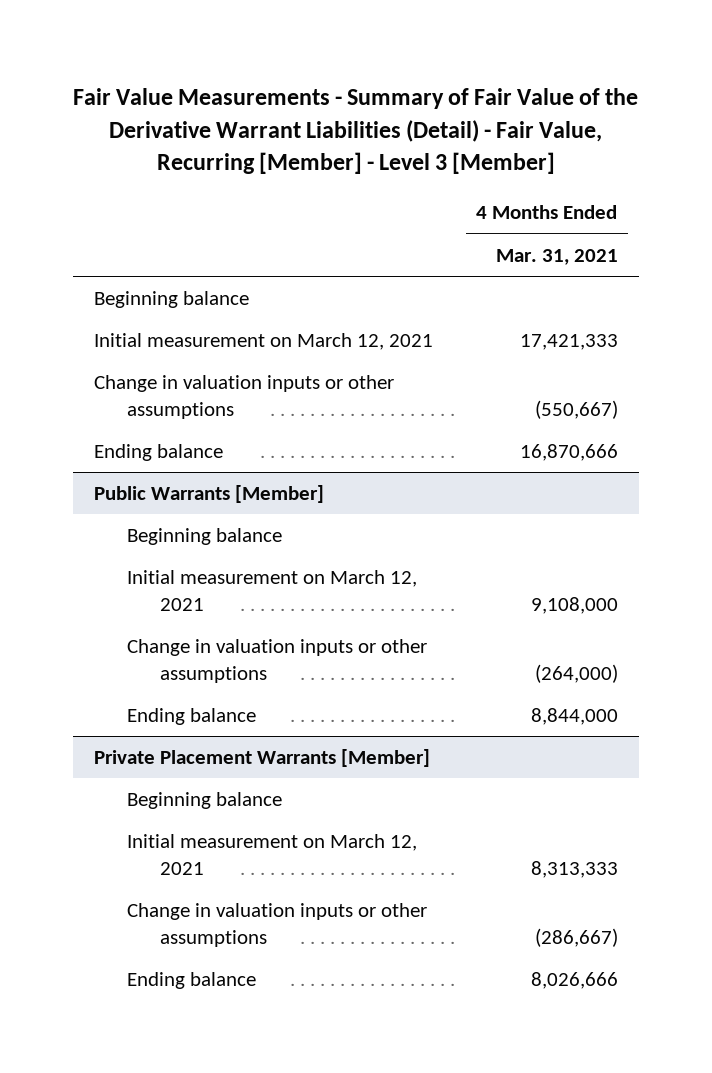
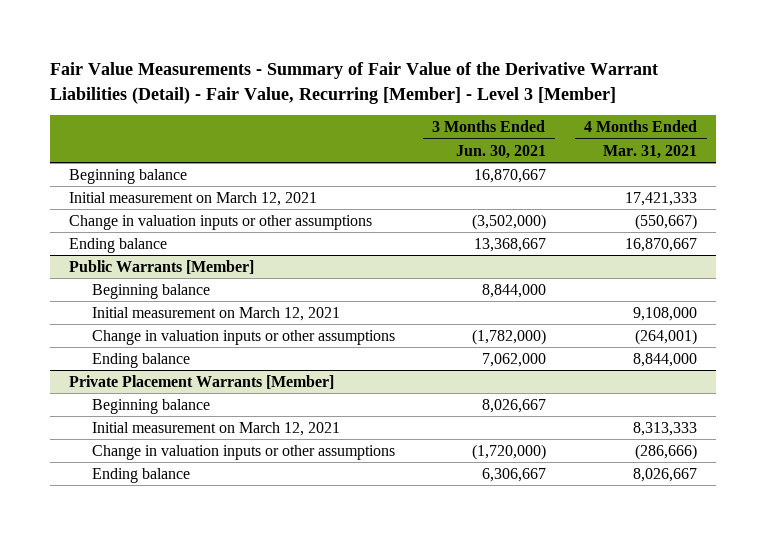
- | 4 Months Ended Mar. 31, 2021
+ | 3 Months Ended Jun. 30, 2021 | 4 Months Ended Mar. 31, 2021
- Ending balance | 16,870,666
+ Ending balance | 13,368,667 | 16,870,667
@ Public Warrants [Member]
- Change in valuation inputs or other assumptions | (264,000)
+ Change in valuation inputs or other assumptions | (1,782,000) | (264,001)
@ Private Placement Warrants [Member]
- Change in valuation inputs or other assumptions | (286,667)
- Ending balance | 8,026,666
+ Change in valuation inputs or other assumptions | (1,720,000) | (286,666)
+ Ending balance | 6,306,667 | 8,026,667

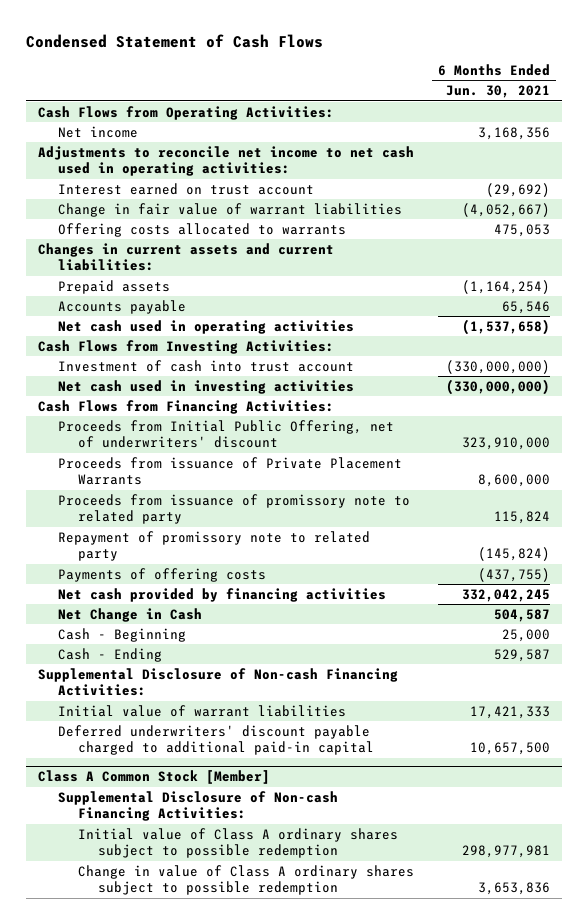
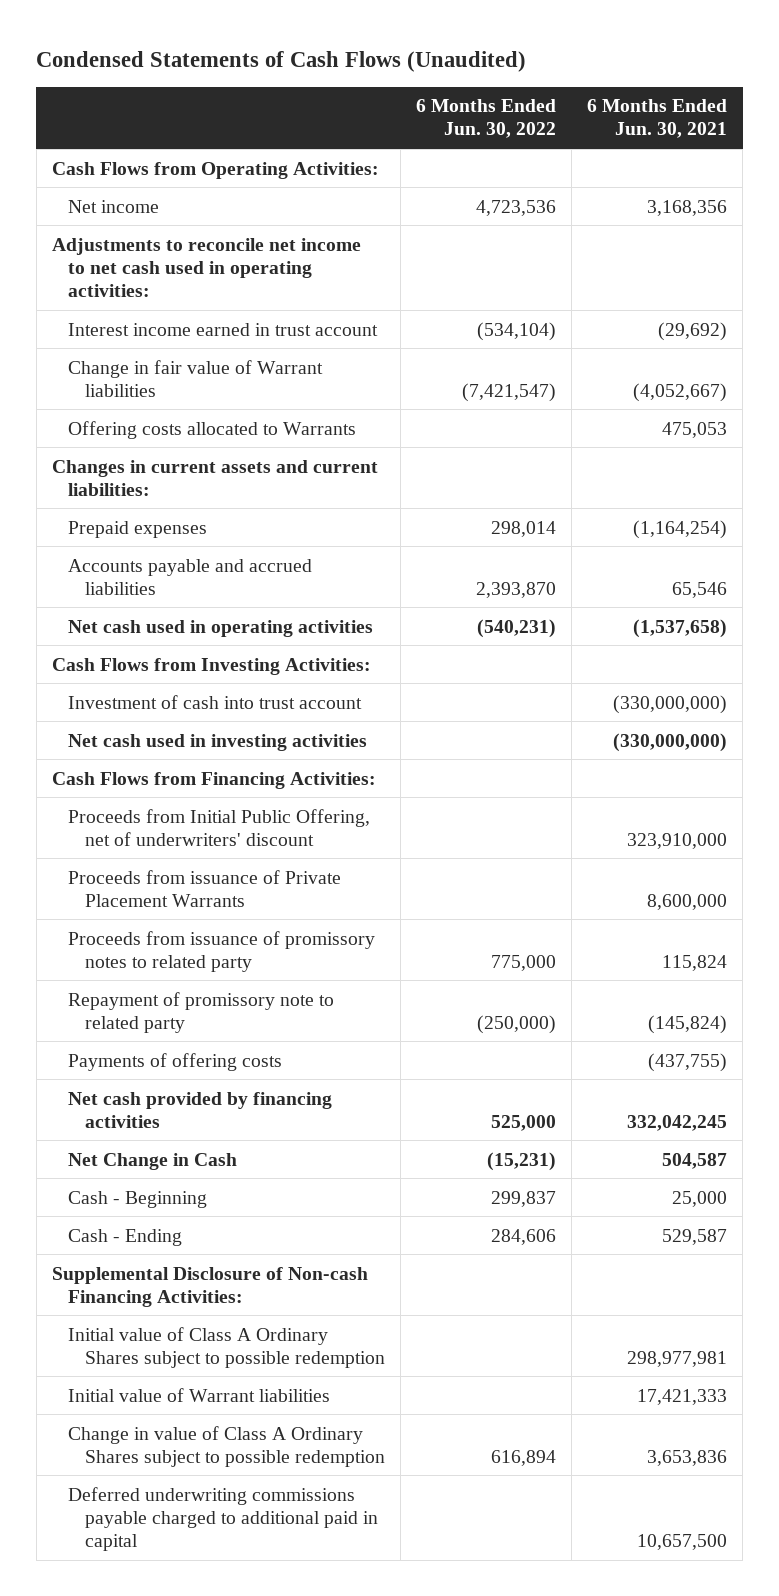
- Condensed Statement of Cash Flows
+ Condensed Statements of Cash Flows (Unaudited)
- | 6 Months Ended Jun. 30, 2021
+ | 6 Months Ended Jun. 30, 2022 | 6 Months Ended Jun. 30, 2021
- Interest earned on trust account | (29,692)
- Change in fair value of warrant liabilities | (4,052,667)
- Offering costs allocated to warrants | 475,053
+ Interest income earned in trust account | (534,104) | (29,692)
+ Change in fair value of Warrant liabilities | (7,421,547) | (4,052,667)
+ Offering costs allocated to Warrants | | 475,053
- Prepaid assets | (1,164,254)
- Accounts payable | 65,546
+ Prepaid expenses | 298,014 | (1,164,254)
+ Accounts payable and accrued liabilities | 2,393,870 | 65,546
- Proceeds from issuance of promissory note to related party | 115,824
+ Proceeds from issuance of promissory notes to related party | 775,000 | 115,824
- Initial value of warrant liabilities | 17,421,333
- Deferred underwriters' discount payable charged to additional paid-in capital | 10,657,500
- Class A Common Stock [Member]
- Supplemental Disclosure of Non-cash Financing Activities:
- Initial value of Class A ordinary shares subject to possible redemption | 298,977,981
- Change in value of Class A ordinary shares subject to possible redemption | 3,653,836
+ Initial value of Class A Ordinary Shares subject to possible redemption | | 298,977,981
+ Initial value of Warrant liabilities | | 17,421,333
+ Change in value of Class A Ordinary Shares subject to possible redemption | 616,894 | 3,653,836
+ Deferred underwriting commissions payable charged to additional paid in capital | | 10,657,500

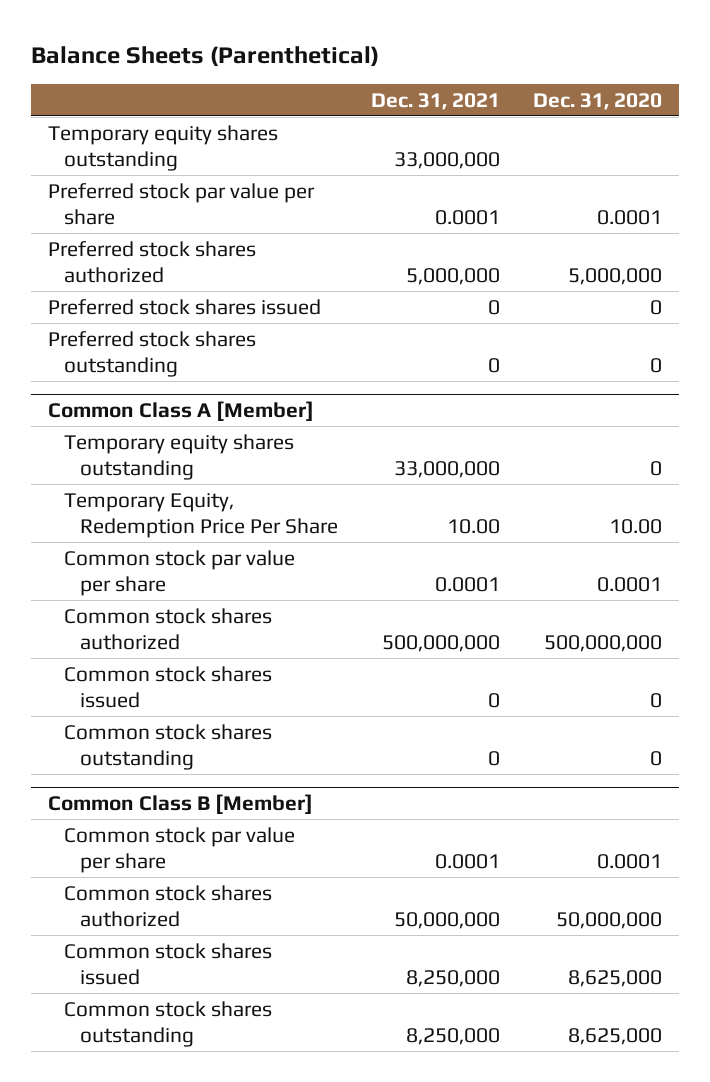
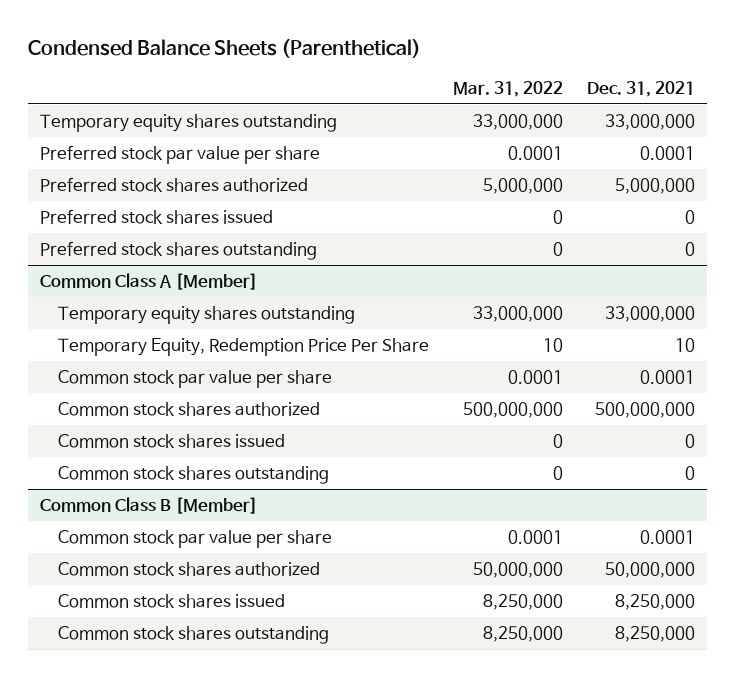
- Balance Sheets (Parenthetical)
+ Condensed Balance Sheets (Parenthetical)
- | Dec. 31, 2021 | Dec. 31, 2020
+ | Mar. 31, 2022 | Dec. 31, 2021
@ Common Class A [Member]
- Temporary Equity, Redemption Price Per Share | 10.00 | 10.00
+ Temporary Equity, Redemption Price Per Share | 10 | 10

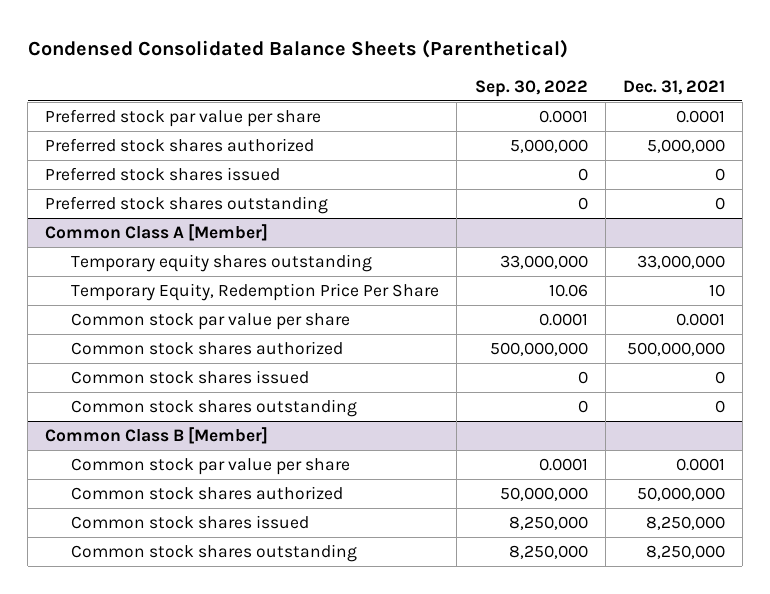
- Condensed Balance Sheets (Parenthetical)
+ Condensed Consolidated Balance Sheets (Parenthetical)
- | Mar. 31, 2022 | Dec. 31, 2021
+ | Sep. 30, 2022 | Dec. 31, 2021
- Temporary equity shares outstanding | 33,000,000 | 33,000,000

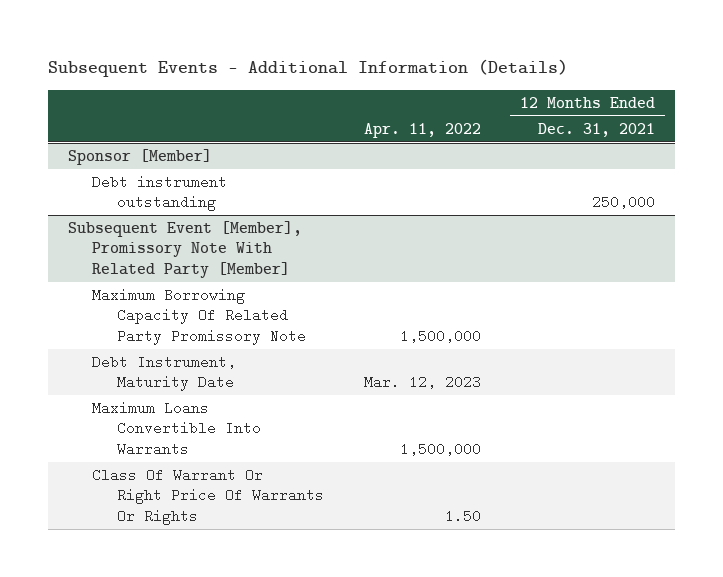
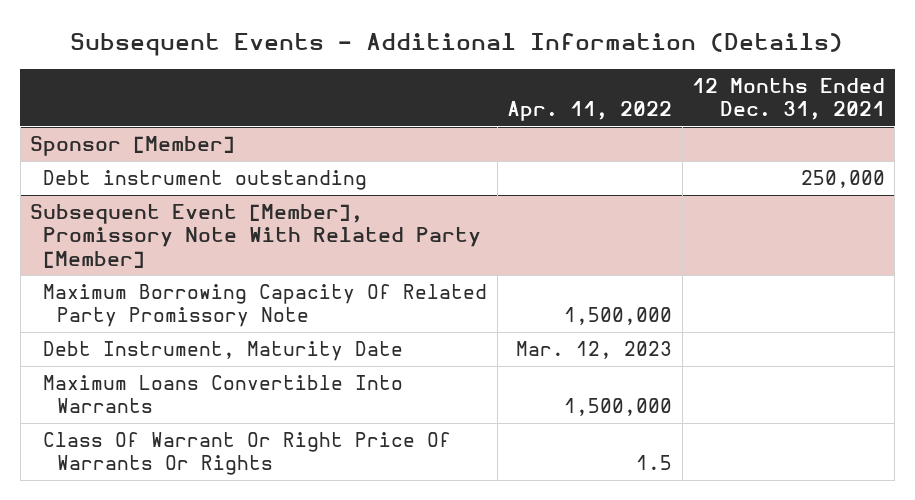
@ Subsequent Event [Member], Promissory Note With Related Party [Member]
- Class Of Warrant Or Right Price Of Warrants Or Rights | 1.50 |
+ Class Of Warrant Or Right Price Of Warrants Or Rights | 1.5 |

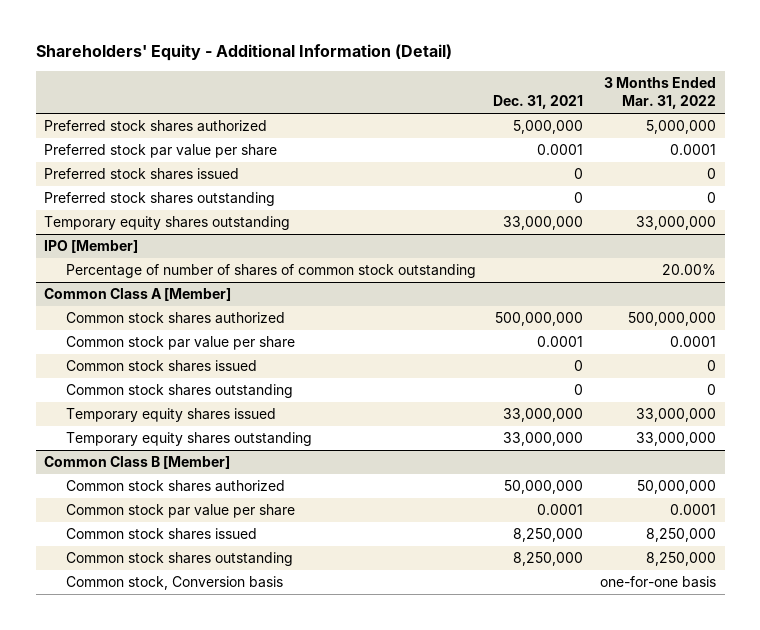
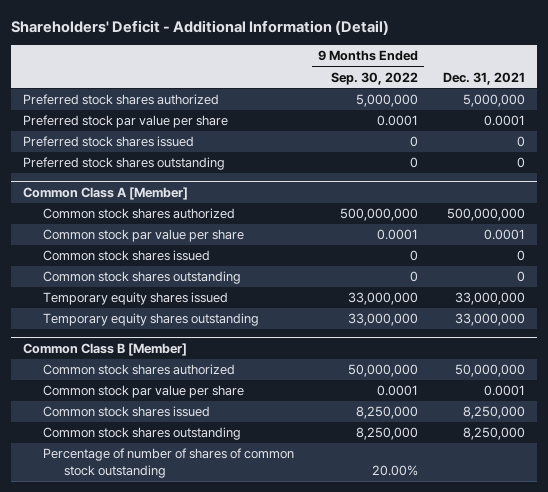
- Shareholders' Equity - Additional Information (Detail)
+ Shareholders' Deficit - Additional Information (Detail)
- | Dec. 31, 2021 | 3 Months Ended Mar. 31, 2022
+ | 9 Months Ended Sep. 30, 2022 | Dec. 31, 2021
- Temporary equity shares outstanding | 33,000,000 | 33,000,000
- IPO [Member]
- Percentage of number of shares of common stock outstanding | | 20.00%
@ Common Class B [Member]
- Common stock, Conversion basis | | one-for-one basis
+ Percentage of number of shares of common stock outstanding | 20.00% |

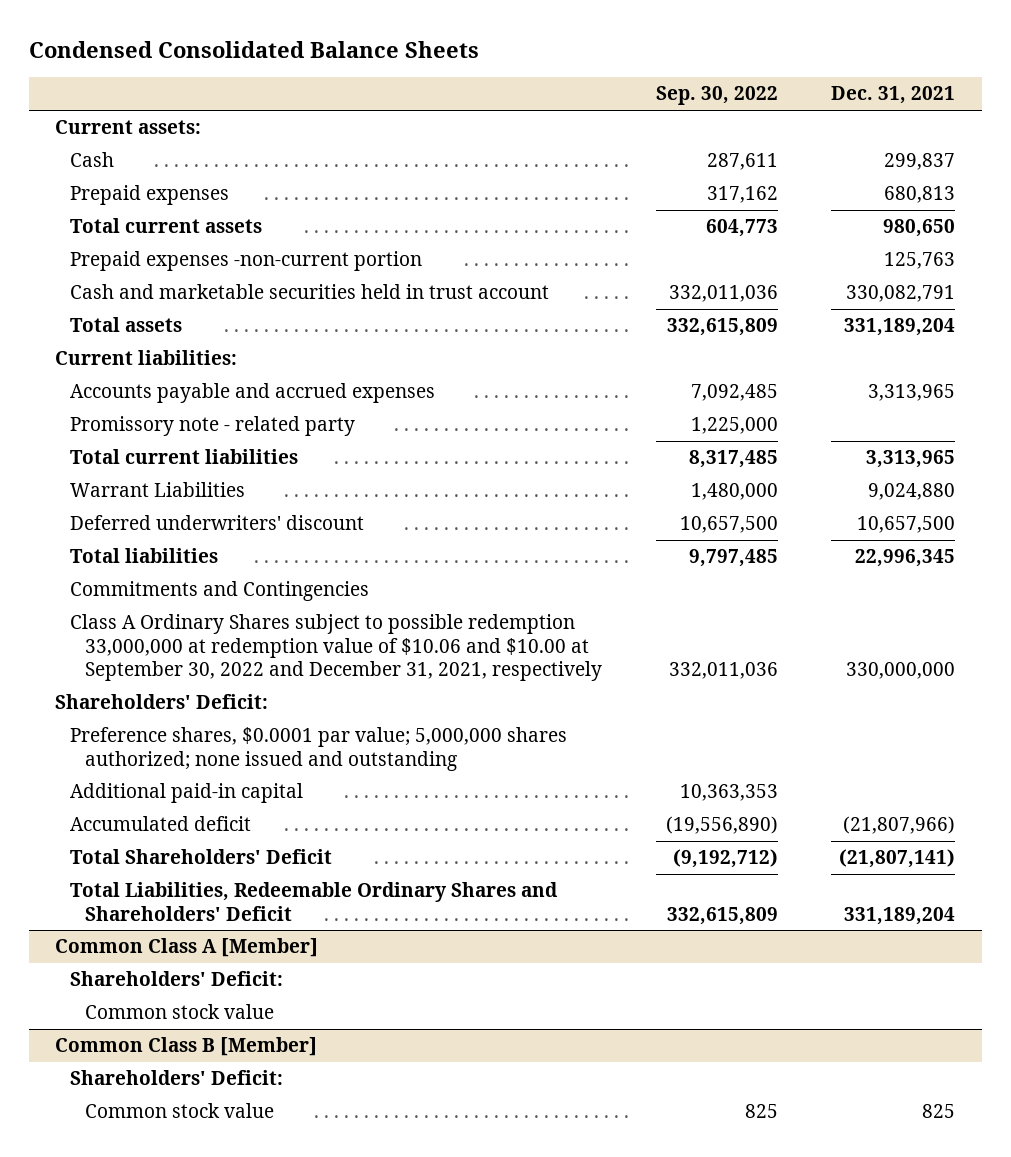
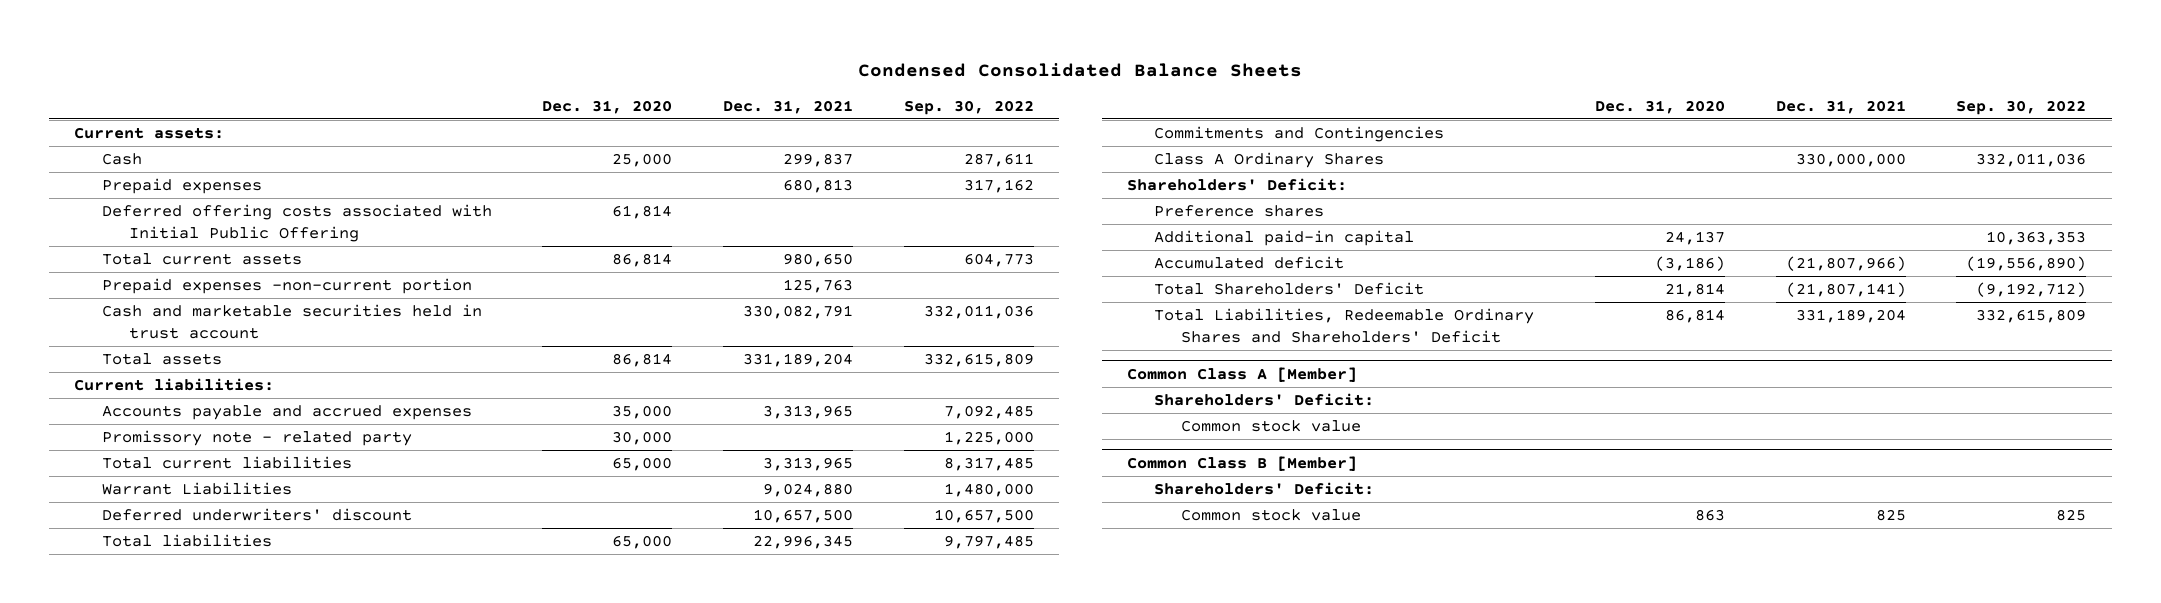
- | Sep. 30, 2022 | Dec. 31, 2021
+ | Dec. 31, 2020 | Dec. 31, 2021 | Sep. 30, 2022
+ Deferred offering costs associated with Initial Public Offering | 61,814 | |
- Class A Ordinary Shares subject to possible redemption 33,000,000 at redemption value of $10.06 and $10.00 at September 30, 2022 and December 31, 2021, respectively | 332,011,036 | 330,000,000
+ Class A Ordinary Shares | | 330,000,000 | 332,011,036
- Preference shares, $0.0001 par value; 5,000,000 shares authorized; none issued and outstanding
+ Preference shares

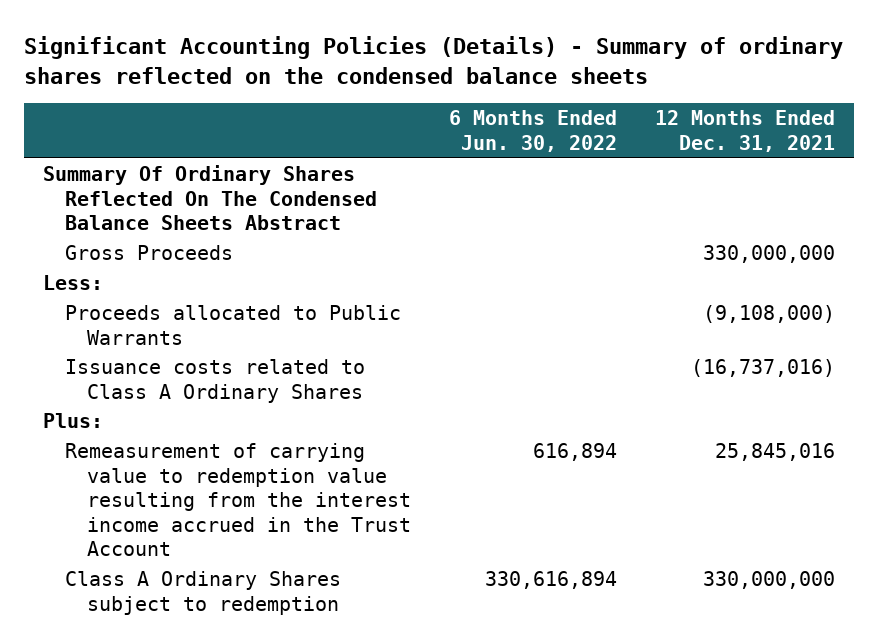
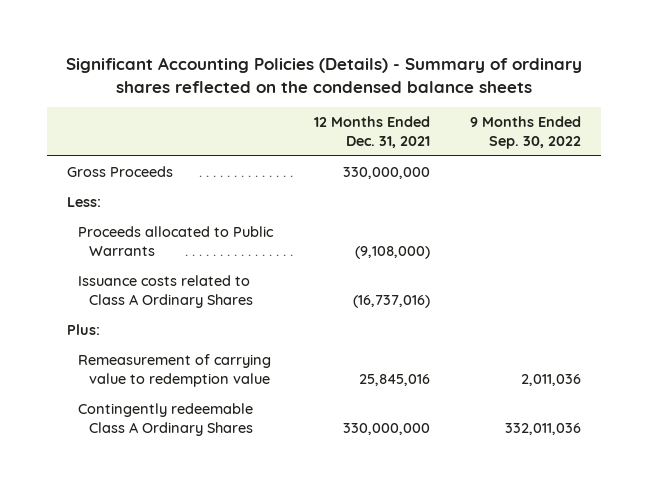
- | 6 Months Ended Jun. 30, 2022 | 12 Months Ended Dec. 31, 2021
+ | 12 Months Ended Dec. 31, 2021 | 9 Months Ended Sep. 30, 2022
- Summary Of Ordinary Shares Reflected On The Condensed Balance Sheets Abstract
- Remeasurement of carrying value to redemption value resulting from the interest income accrued in the Trust Account | 616,894 | 25,845,016
- Class A Ordinary Shares subject to redemption | 330,616,894 | 330,000,000
+ Remeasurement of carrying value to redemption value | 25,845,016 | 2,011,036
+ Contingently redeemable Class A Ordinary Shares | 330,000,000 | 332,011,036

